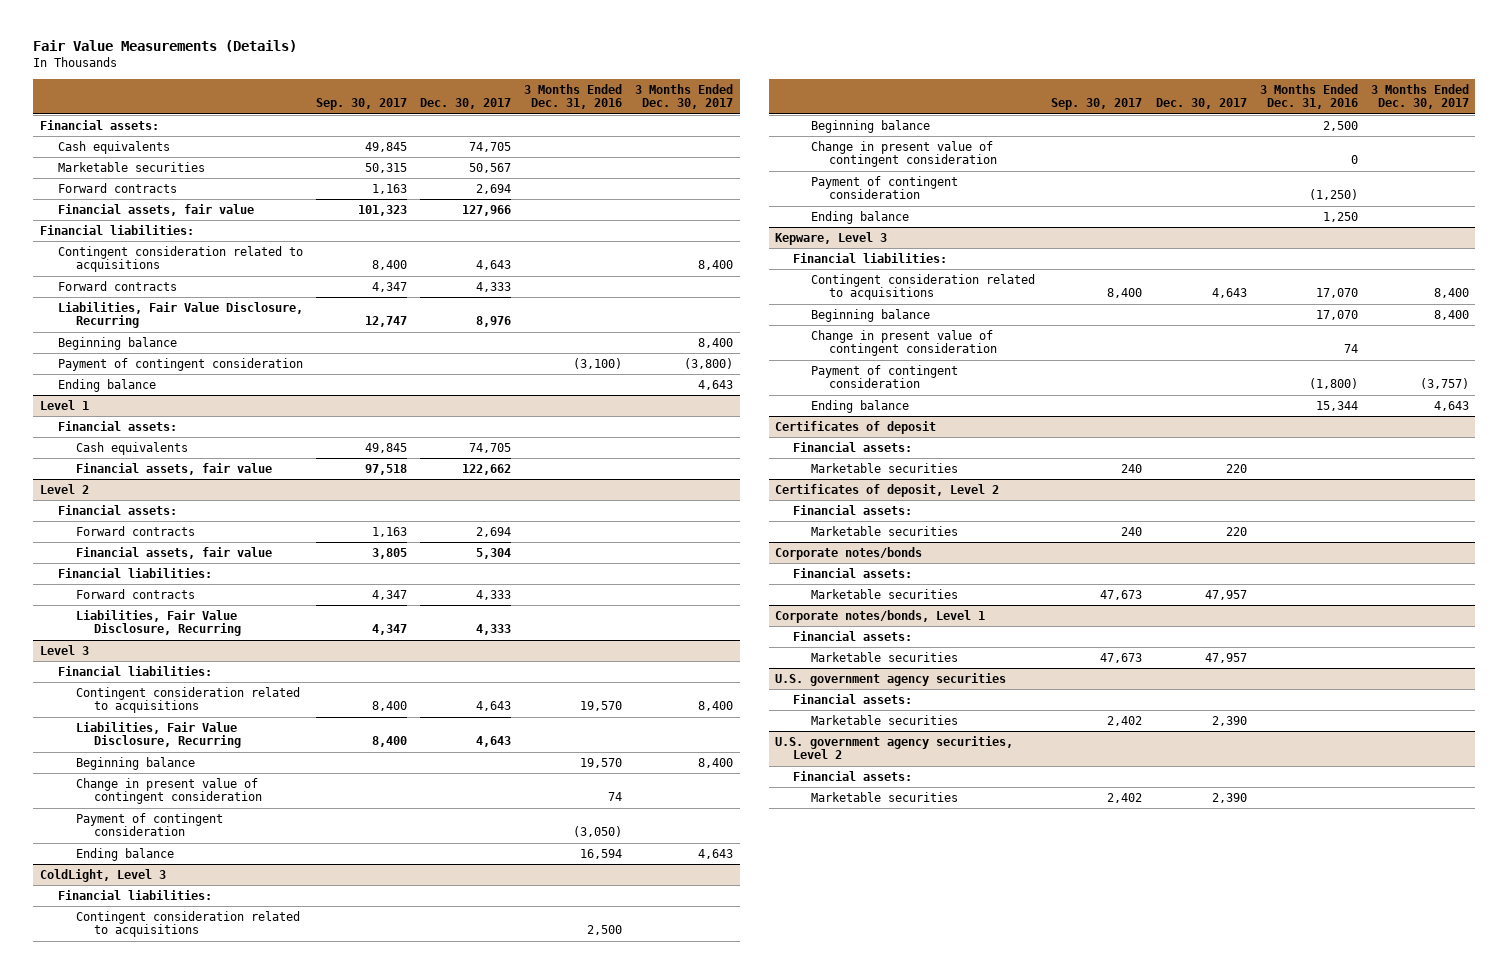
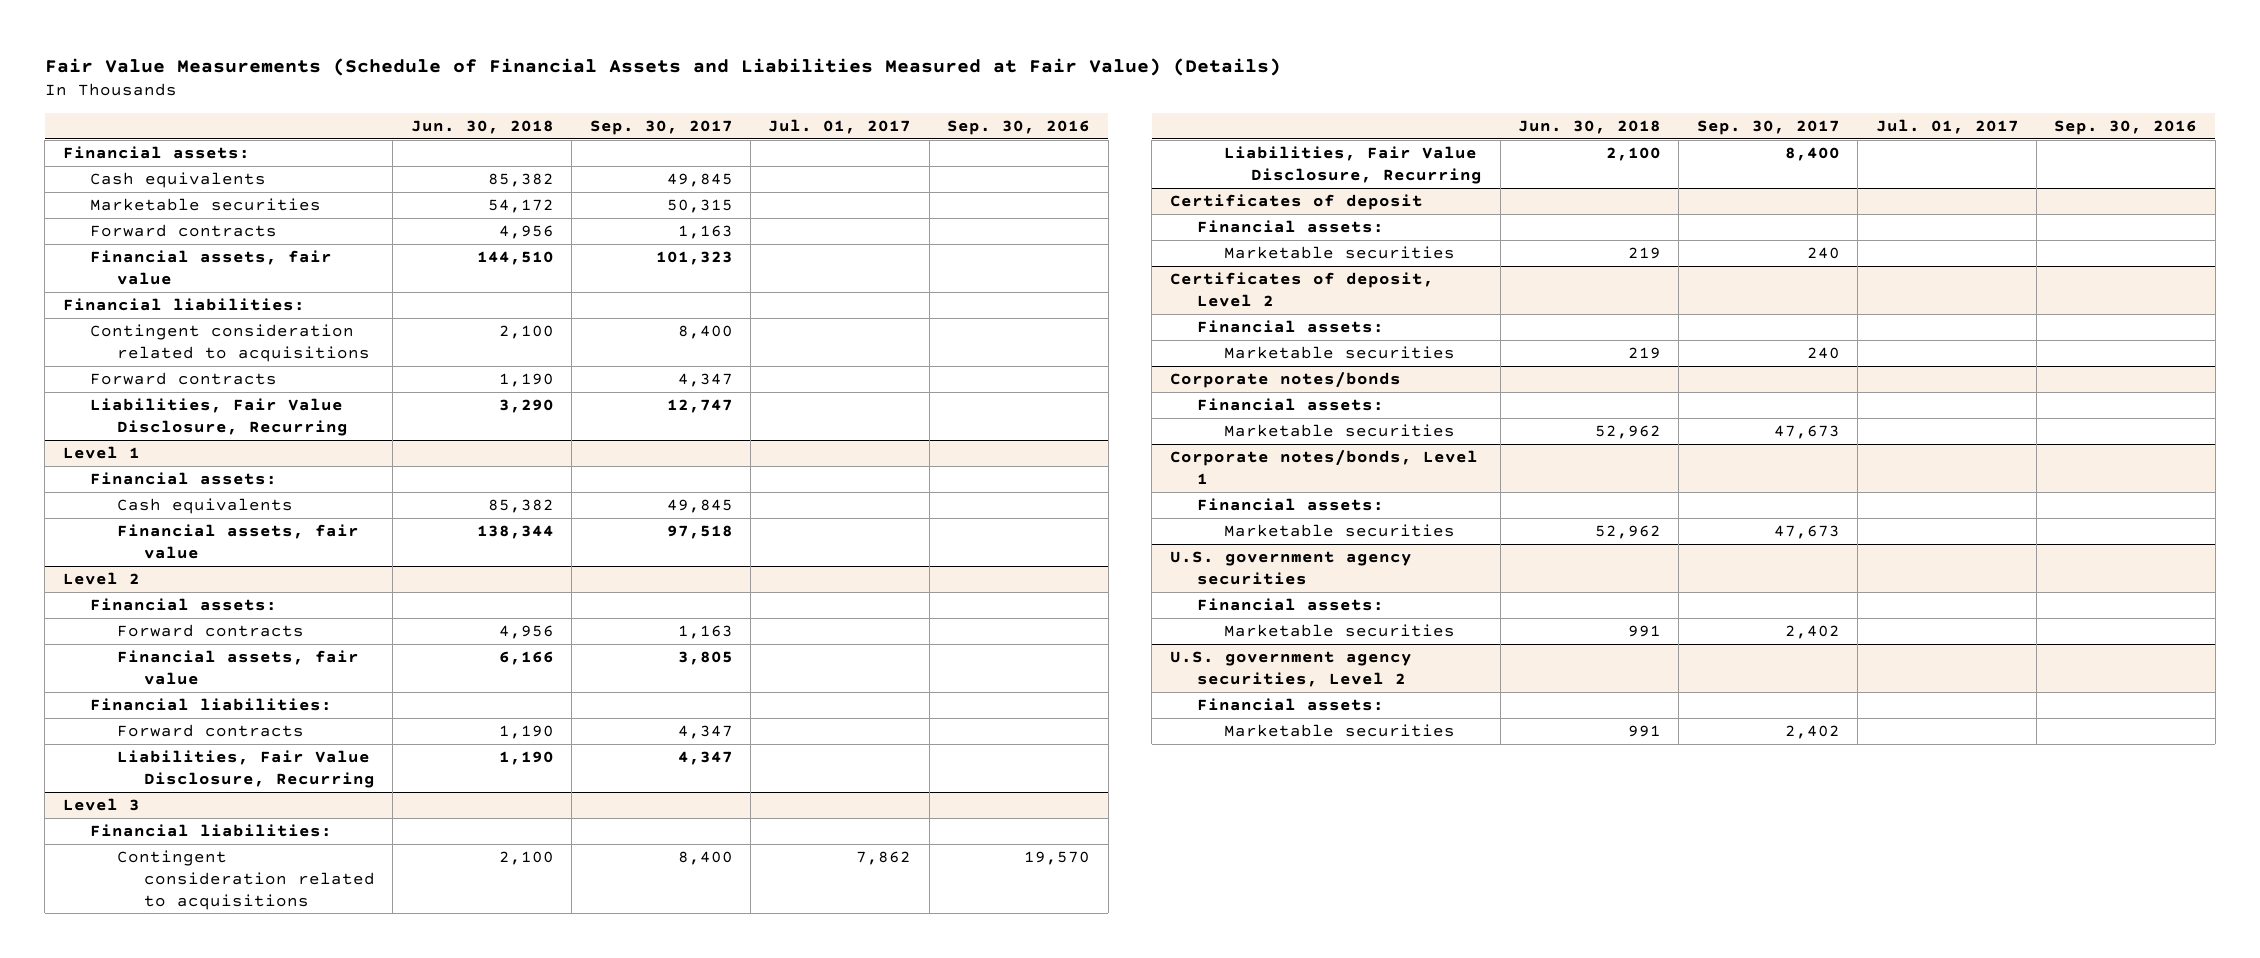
- Fair Value Measurements (Details)
+ Fair Value Measurements (Schedule of Financial Assets and Liabilities Measured at Fair Value) (Details)
- | Sep. 30, 2017 | Dec. 30, 2017 | 3 Months Ended Dec. 31, 2016 | 3 Months Ended Dec. 30, 2017
+ | Jun. 30, 2018 | Sep. 30, 2017 | Jul. 01, 2017 | Sep. 30, 2016
- Beginning balance | | | | 8,400
- Payment of contingent consideration | | | (3,100) | (3,800)
- Ending balance | | | | 4,643
@ Level 3
- Beginning balance | | | 19,570 | 8,400
- Change in present value of contingent consideration | | | 74 |
- Payment of contingent consideration | | | (3,050) |
- Ending balance | | | 16,594 | 4,643
- ColdLight, Level 3
- Financial liabilities:
- Contingent consideration related to acquisitions | | | 2,500 |
- Beginning balance | | | 2,500 |
- Change in present value of contingent consideration | | | 0 |
- Payment of contingent consideration | | | (1,250) |
- Ending balance | | | 1,250 |
- Kepware, Level 3
- Financial liabilities:
- Contingent consideration related to acquisitions | 8,400 | 4,643 | 17,070 | 8,400
- Beginning balance | | | 17,070 | 8,400
- Change in present value of contingent consideration | | | 74 |
- Payment of contingent consideration | | | (1,800) | (3,757)
- Ending balance | | | 15,344 | 4,643

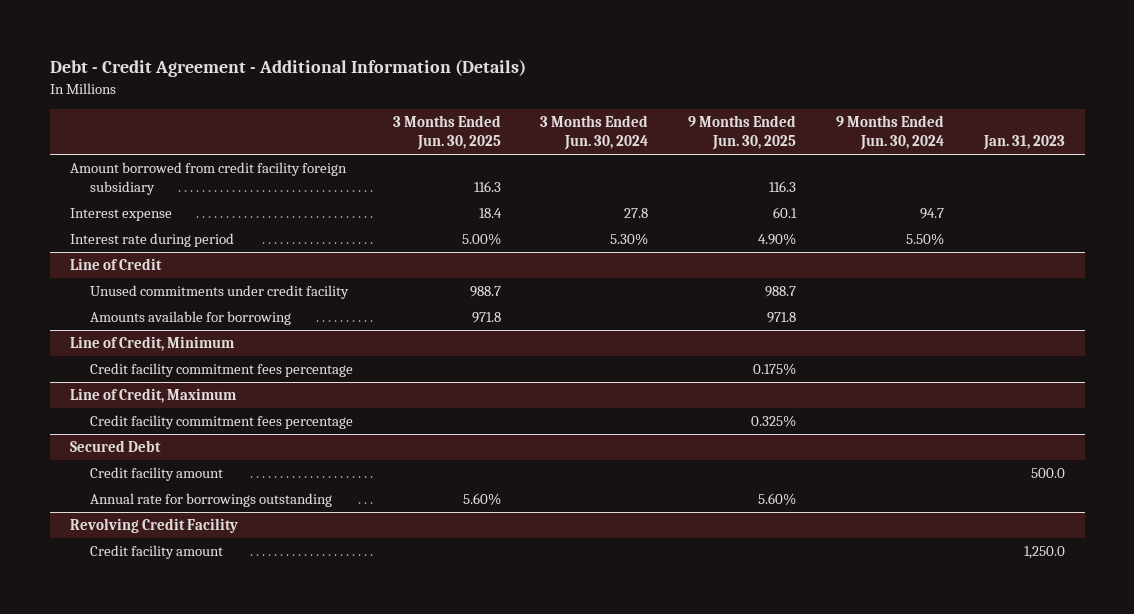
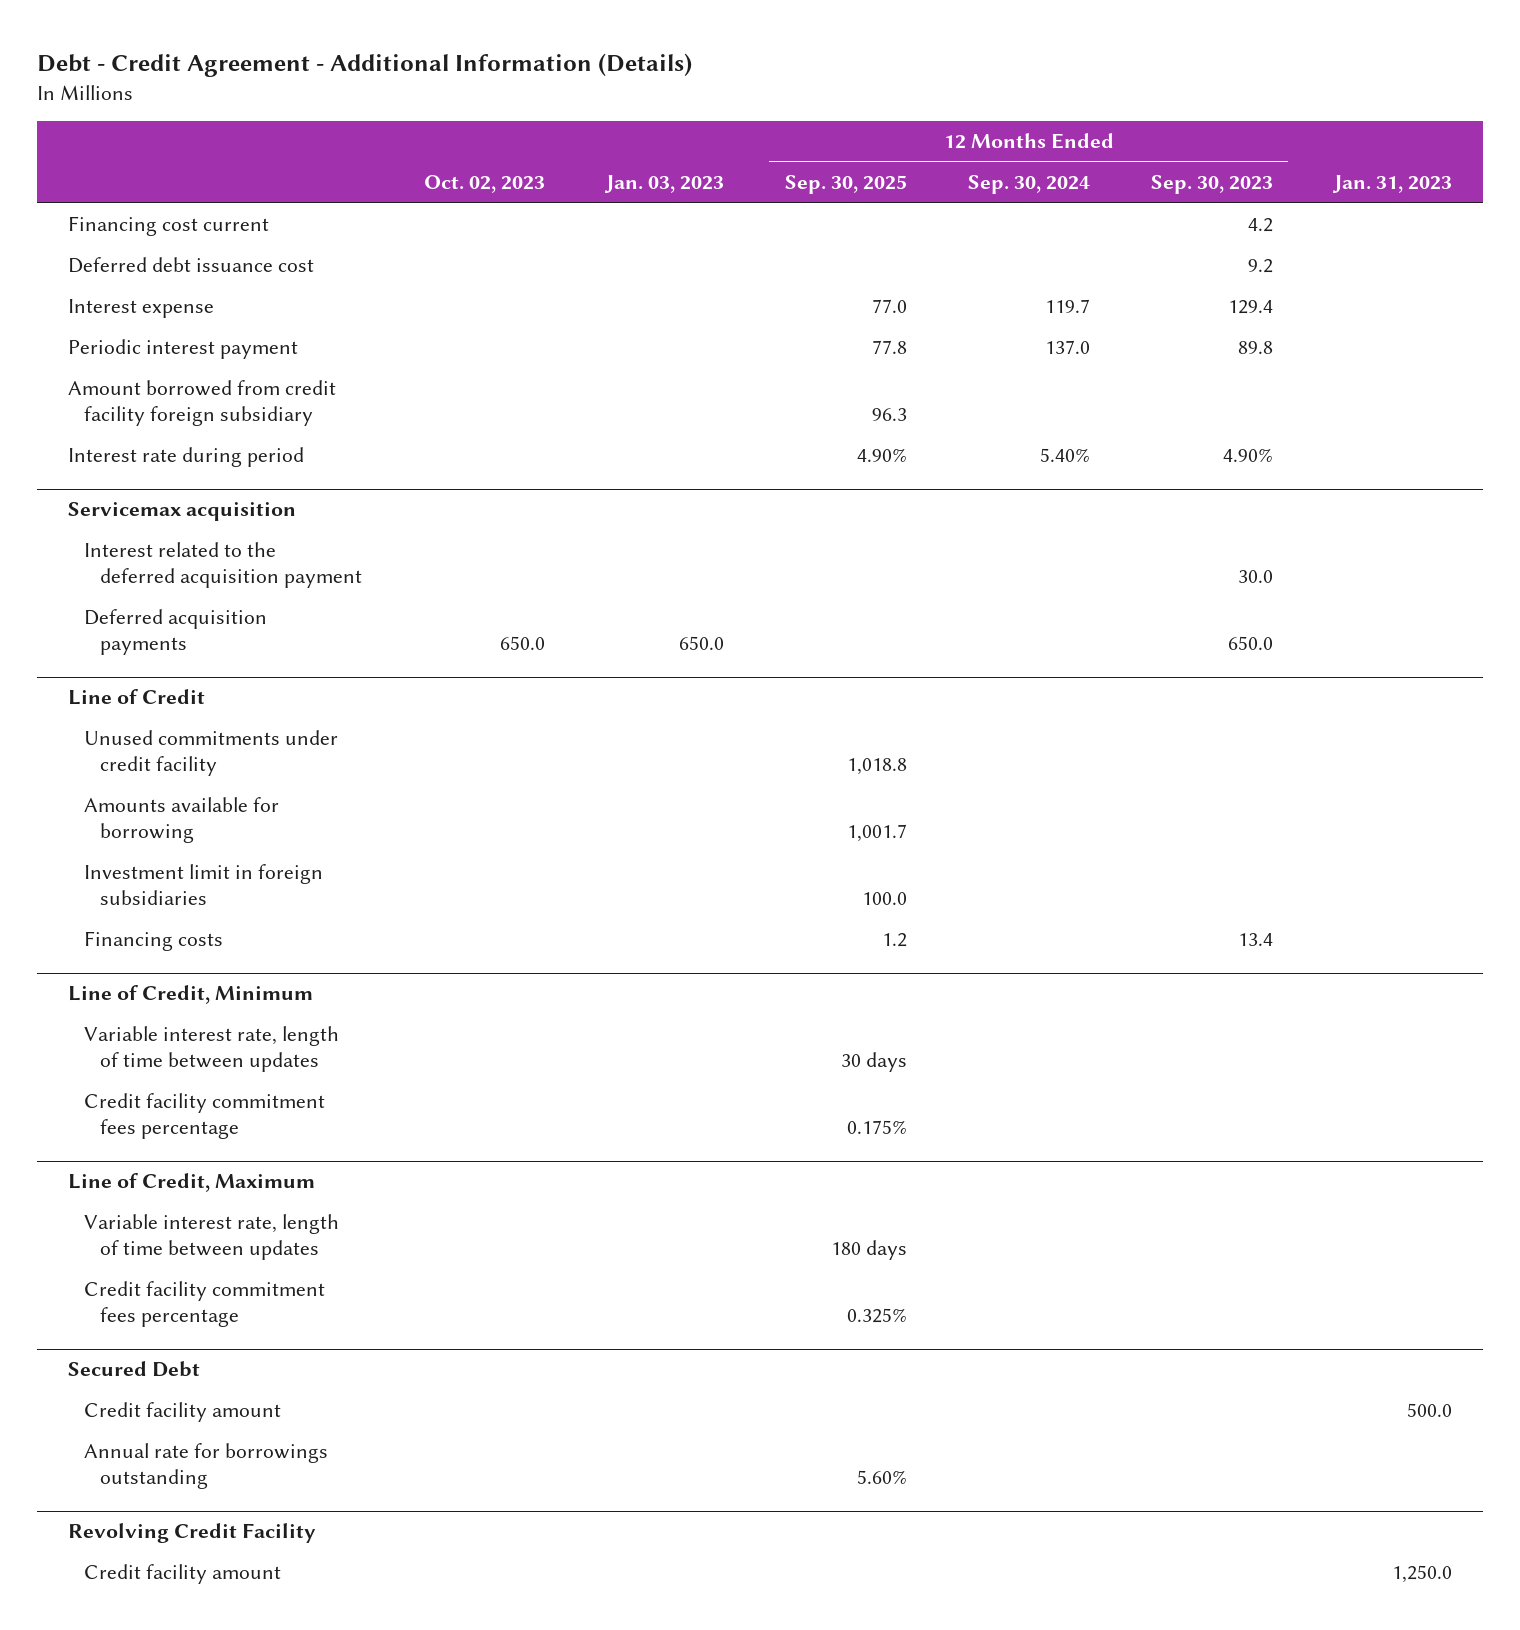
- | 3 Months Ended Jun. 30, 2025 | 3 Months Ended Jun. 30, 2024 | 9 Months Ended Jun. 30, 2025 | 9 Months Ended Jun. 30, 2024 | Jan. 31, 2023
+ | Oct. 02, 2023 | Jan. 03, 2023 | 12 Months Ended Sep. 30, 2025 | 12 Months Ended Sep. 30, 2024 | 12 Months Ended Sep. 30, 2023 | Jan. 31, 2023
+ Financing cost current | | | | | 4.2 |
+ Deferred debt issuance cost | | | | | 9.2 |
+ Periodic interest payment | | | 77.8 | 137.0 | 89.8 |
moved down: Amount borrowed from credit facility foreign subsidiary | | | 96.3 | | |
+ Servicemax acquisition
+ Interest related to the deferred acquisition payment | | | | | 30.0 |
+ Deferred acquisition payments | 650.0 | 650.0 | | | 650.0 |
@ Line of Credit
+ Investment limit in foreign subsidiaries | | | 100.0 | | |
+ Financing costs | | | 1.2 | | 13.4 |
@ Line of Credit, Minimum
+ Variable interest rate, length of time between updates | | | 30 days | | |
@ Line of Credit, Maximum
+ Variable interest rate, length of time between updates | | | 180 days | | |

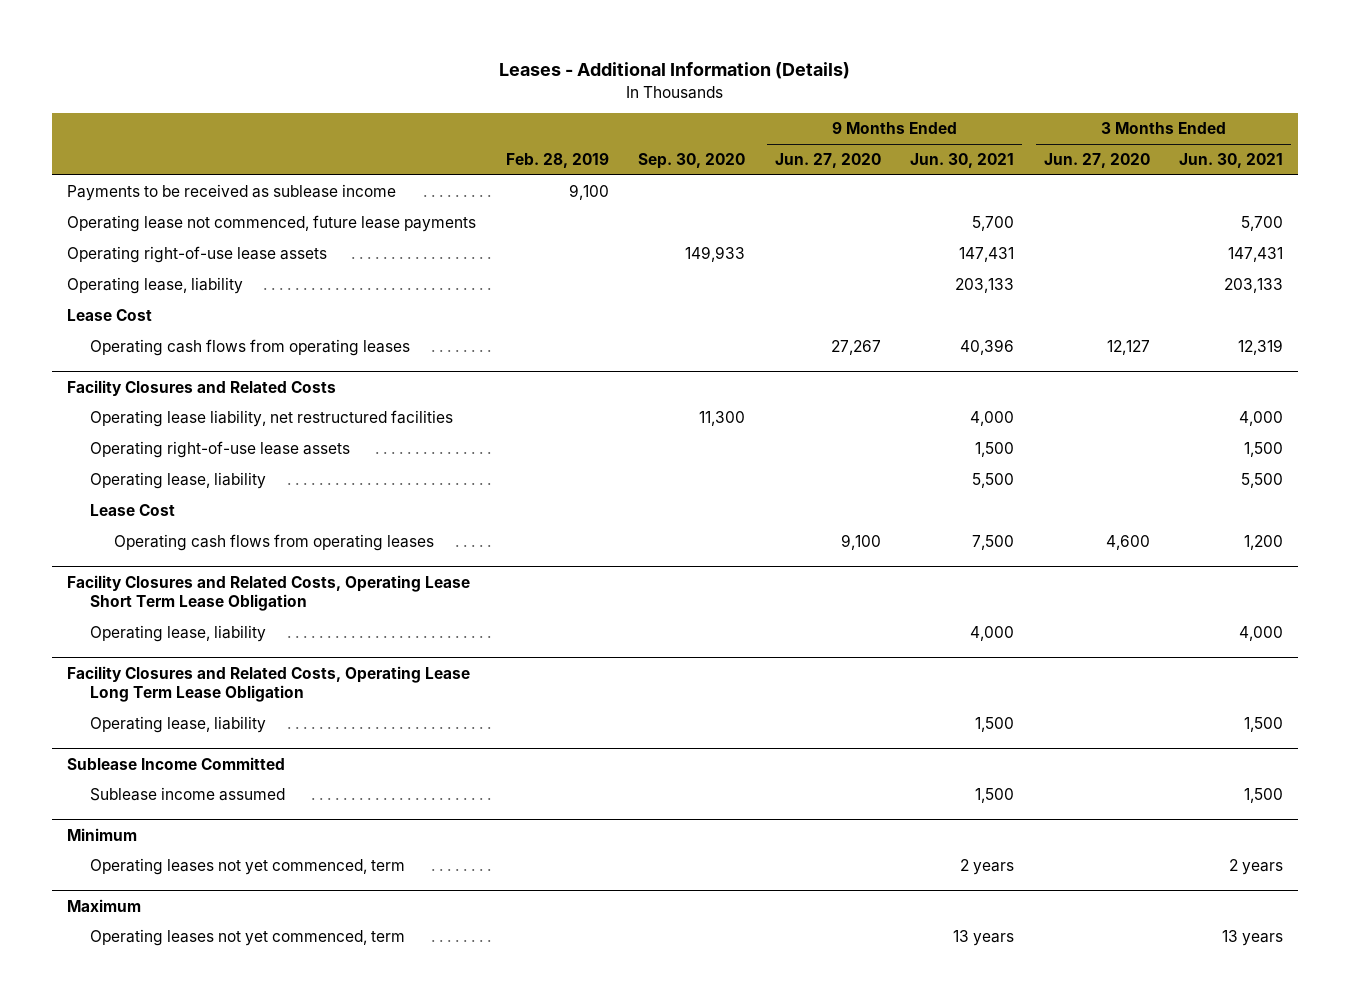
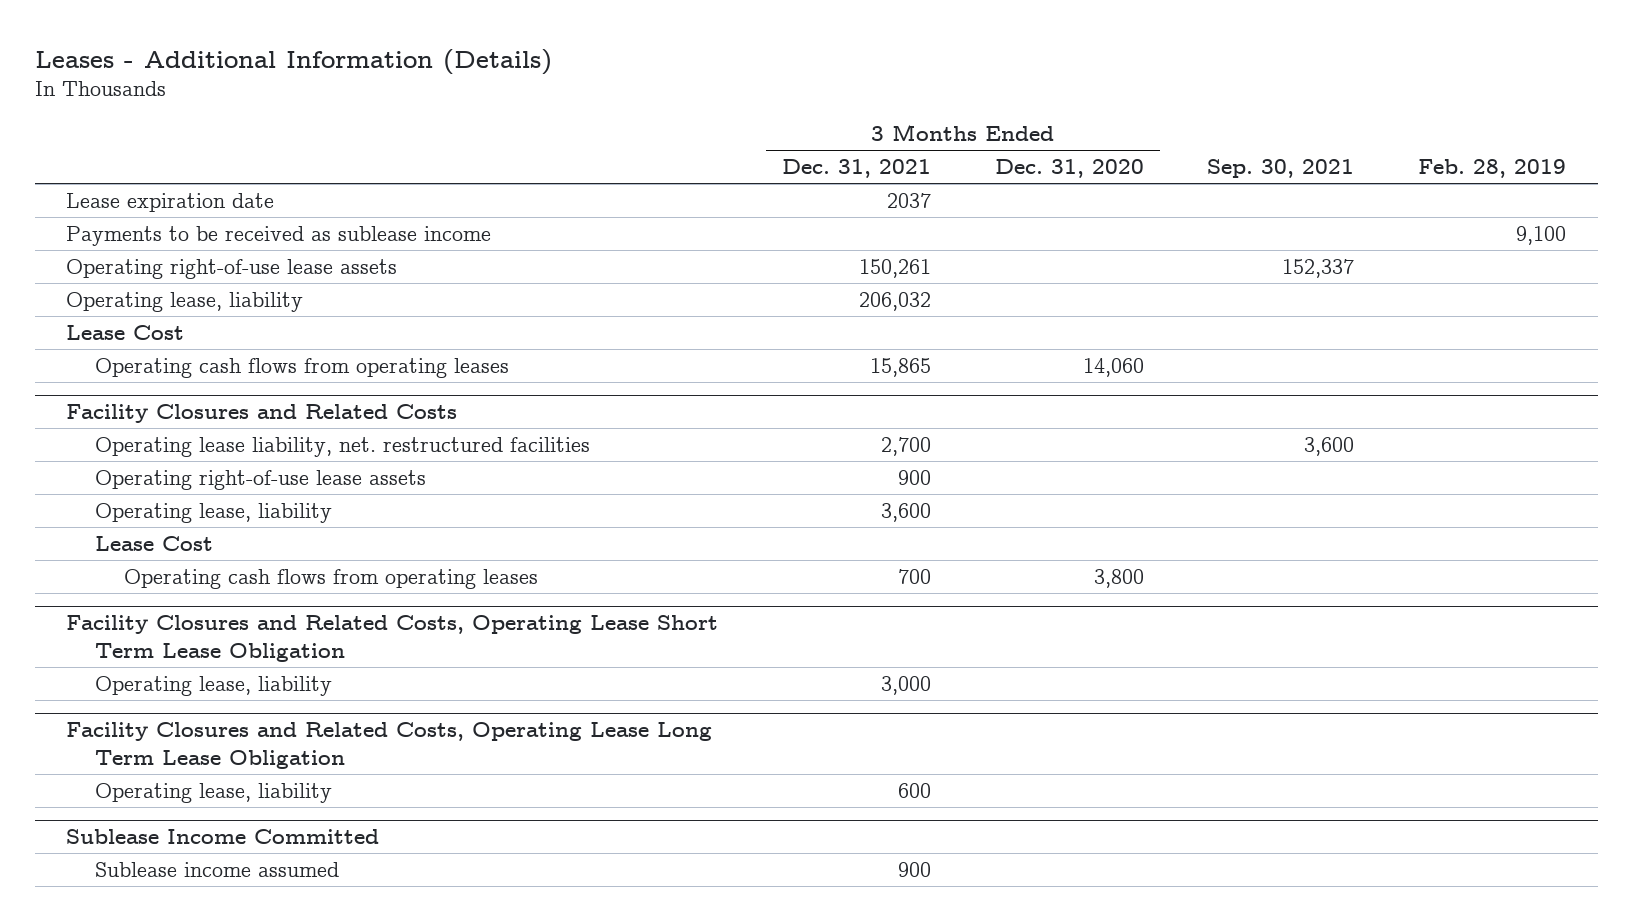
- | Feb. 28, 2019 | Sep. 30, 2020 | 9 Months Ended Jun. 27, 2020 | 9 Months Ended Jun. 30, 2021 | 3 Months Ended Jun. 27, 2020 | 3 Months Ended Jun. 30, 2021
+ | 3 Months Ended Dec. 31, 2021 | 3 Months Ended Dec. 31, 2020 | Sep. 30, 2021 | Feb. 28, 2019
+ Lease expiration date | 2037 | | |
- Operating lease not commenced, future lease payments | | | | 5,700 | | 5,700
@ Facility Closures and Related Costs
- Operating lease liability, net restructured facilities | | 11,300 | | 4,000 | | 4,000
+ Operating lease liability, net. restructured facilities | 2,700 | | 3,600 |
- Minimum
- Operating leases not yet commenced, term | | | | 2 years | | 2 years
- Maximum
- Operating leases not yet commenced, term | | | | 13 years | | 13 years

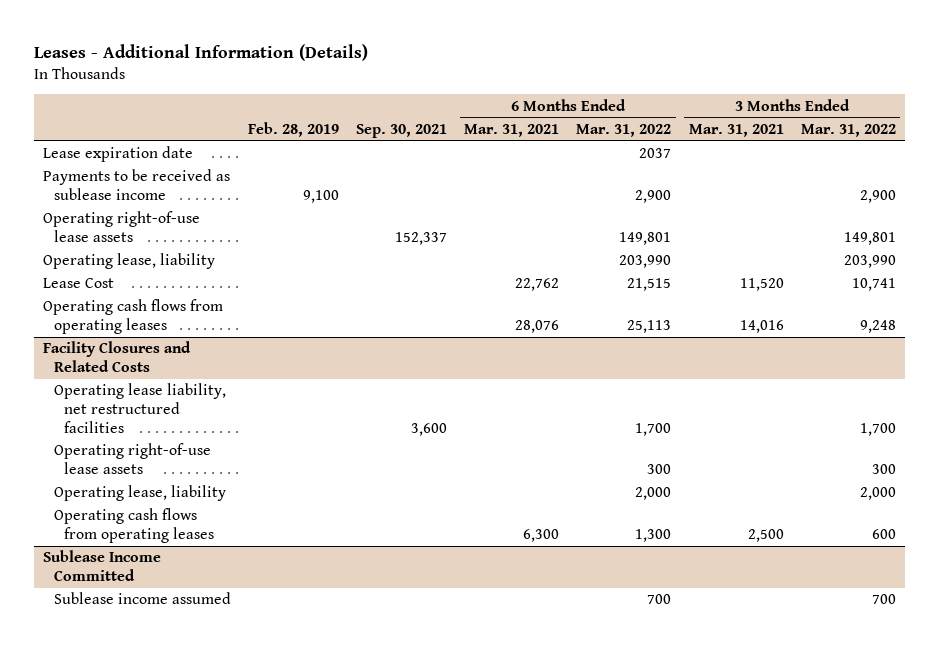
- | 3 Months Ended Dec. 31, 2021 | 3 Months Ended Dec. 31, 2020 | Sep. 30, 2021 | Feb. 28, 2019
+ | Feb. 28, 2019 | Sep. 30, 2021 | 6 Months Ended Mar. 31, 2021 | 6 Months Ended Mar. 31, 2022 | 3 Months Ended Mar. 31, 2021 | 3 Months Ended Mar. 31, 2022
@ Facility Closures and Related Costs
- Operating lease liability, net. restructured facilities | 2,700 | | 3,600 |
+ Operating lease liability, net restructured facilities | | 3,600 | | 1,700 | | 1,700
- Lease Cost
- Facility Closures and Related Costs, Operating Lease Short Term Lease Obligation
- Operating lease, liability | 3,000 | | |
- Facility Closures and Related Costs, Operating Lease Long Term Lease Obligation
- Operating lease, liability | 600 | | |

